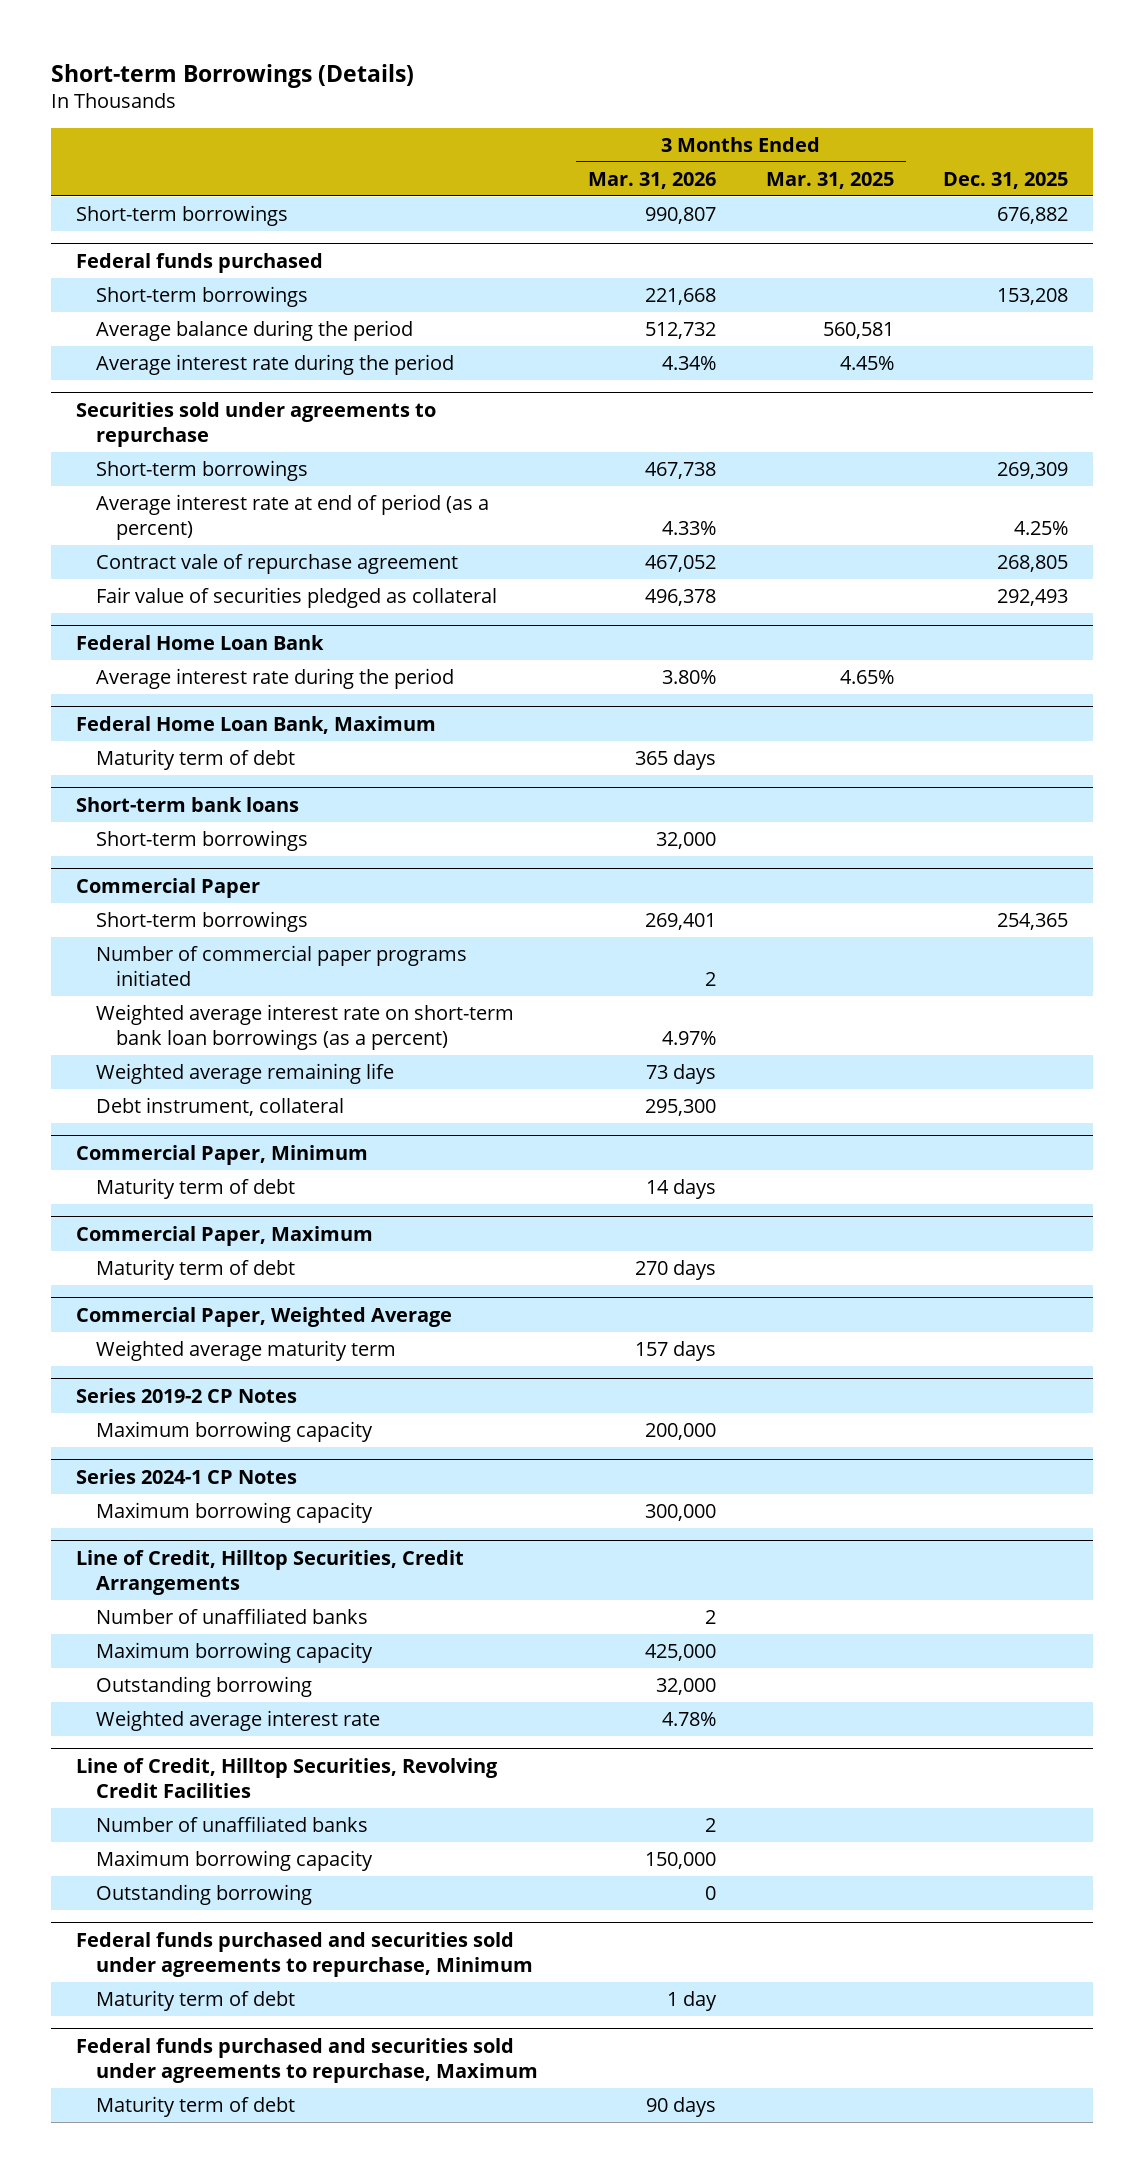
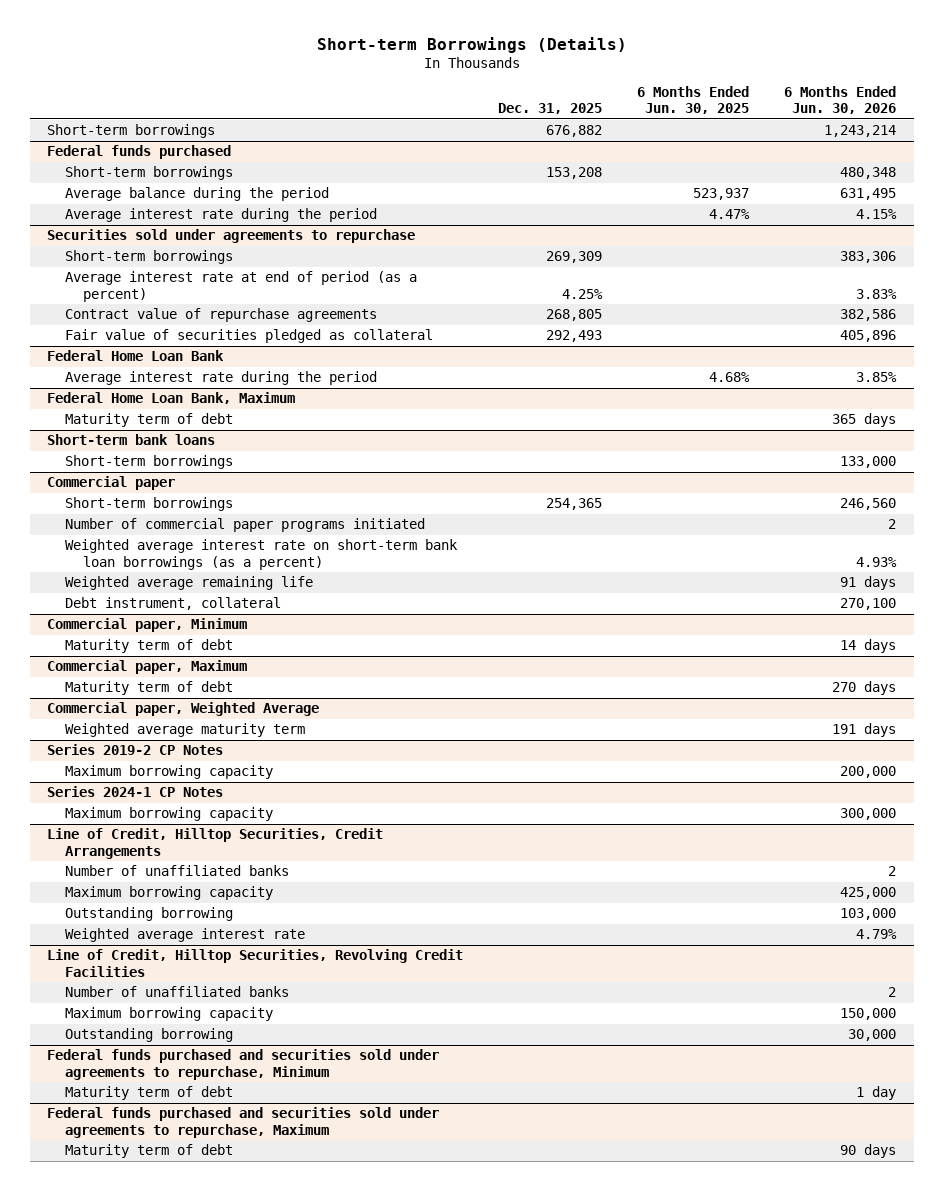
- | 3 Months Ended Mar. 31, 2026 | 3 Months Ended Mar. 31, 2025 | Dec. 31, 2025
+ | Dec. 31, 2025 | 6 Months Ended Jun. 30, 2025 | 6 Months Ended Jun. 30, 2026
@ Securities sold under agreements to repurchase
- Contract vale of repurchase agreement | 467,052 | | 268,805
+ Contract value of repurchase agreements | 268,805 | | 382,586
- Commercial Paper
+ Commercial paper
- Commercial Paper, Minimum
+ Commercial paper, Minimum
- Commercial Paper, Maximum
+ Commercial paper, Maximum
- Commercial Paper, Weighted Average
+ Commercial paper, Weighted Average

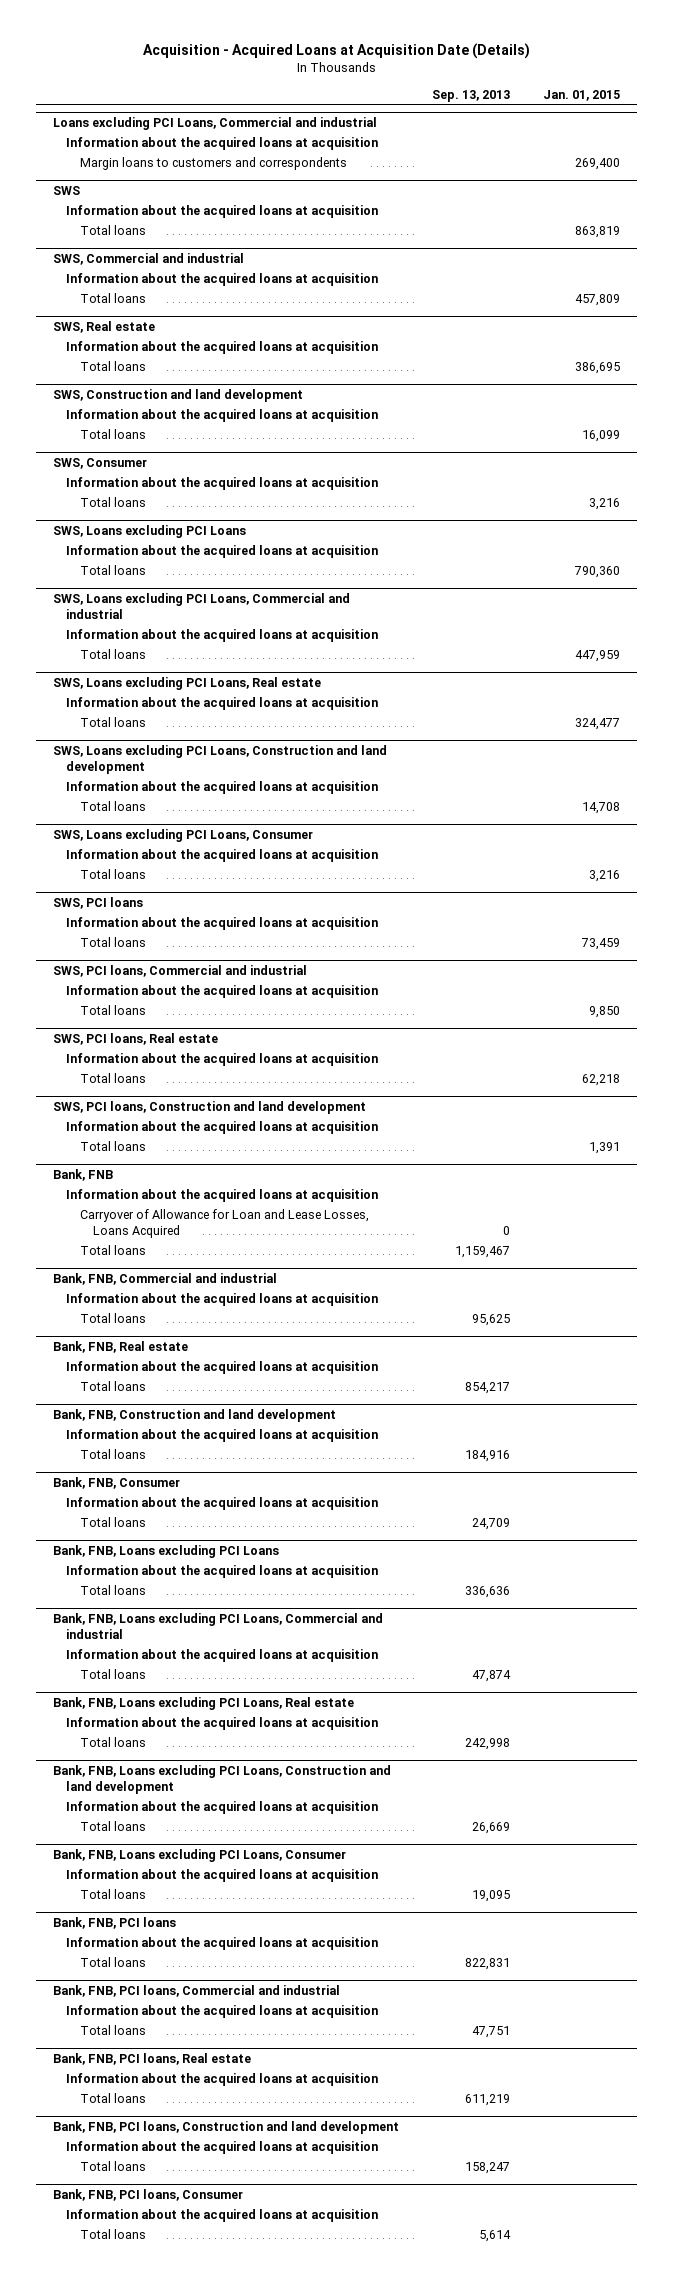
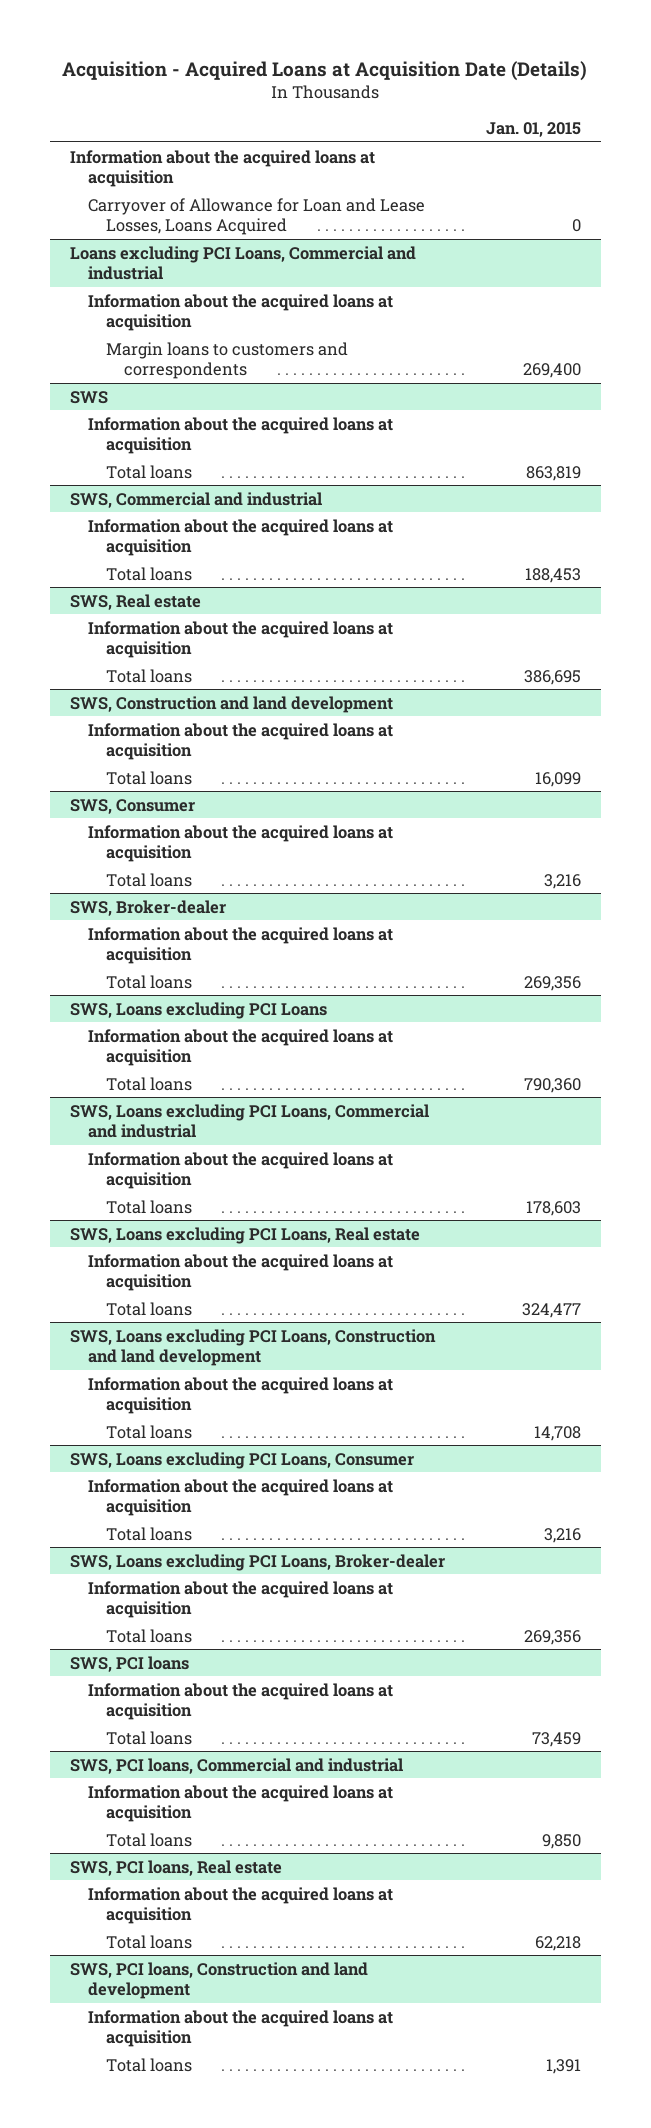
- | Sep. 13, 2013 | Jan. 01, 2015
+ | Jan. 01, 2015
+ Information about the acquired loans at acquisition
+ Carryover of Allowance for Loan and Lease Losses, Loans Acquired | 0
@ SWS, Commercial and industrial
- Total loans | | 457,809
+ Total loans | 188,453
+ SWS, Broker-dealer
+ Information about the acquired loans at acquisition
+ Total loans | 269,356
@ SWS, Loans excluding PCI Loans, Commercial and industrial
- Total loans | | 447,959
+ Total loans | 178,603
+ SWS, Loans excluding PCI Loans, Broker-dealer
+ Information about the acquired loans at acquisition
+ Total loans | 269,356
- Bank, FNB
- Information about the acquired loans at acquisition
- Carryover of Allowance for Loan and Lease Losses, Loans Acquired | 0 |
- Total loans | 1,159,467 |
- Bank, FNB, Commercial and industrial
- Information about the acquired loans at acquisition
- Total loans | 95,625 |
- Bank, FNB, Real estate
- Information about the acquired loans at acquisition
- Total loans | 854,217 |
- Bank, FNB, Construction and land development
- Information about the acquired loans at acquisition
- Total loans | 184,916 |
- Bank, FNB, Consumer
- Information about the acquired loans at acquisition
- Total loans | 24,709 |
- Bank, FNB, Loans excluding PCI Loans
- Information about the acquired loans at acquisition
- Total loans | 336,636 |
- Bank, FNB, Loans excluding PCI Loans, Commercial and industrial
- Information about the acquired loans at acquisition
- Total loans | 47,874 |
- Bank, FNB, Loans excluding PCI Loans, Real estate
- Information about the acquired loans at acquisition
- Total loans | 242,998 |
- Bank, FNB, Loans excluding PCI Loans, Construction and land development
- Information about the acquired loans at acquisition
- Total loans | 26,669 |
- Bank, FNB, Loans excluding PCI Loans, Consumer
- Information about the acquired loans at acquisition
- Total loans | 19,095 |
- Bank, FNB, PCI loans
- Information about the acquired loans at acquisition
- Total loans | 822,831 |
- Bank, FNB, PCI loans, Commercial and industrial
- Information about the acquired loans at acquisition
- Total loans | 47,751 |
- Bank, FNB, PCI loans, Real estate
- Information about the acquired loans at acquisition
- Total loans | 611,219 |
- Bank, FNB, PCI loans, Construction and land development
- Information about the acquired loans at acquisition
- Total loans | 158,247 |
- Bank, FNB, PCI loans, Consumer
- Information about the acquired loans at acquisition
- Total loans | 5,614 |

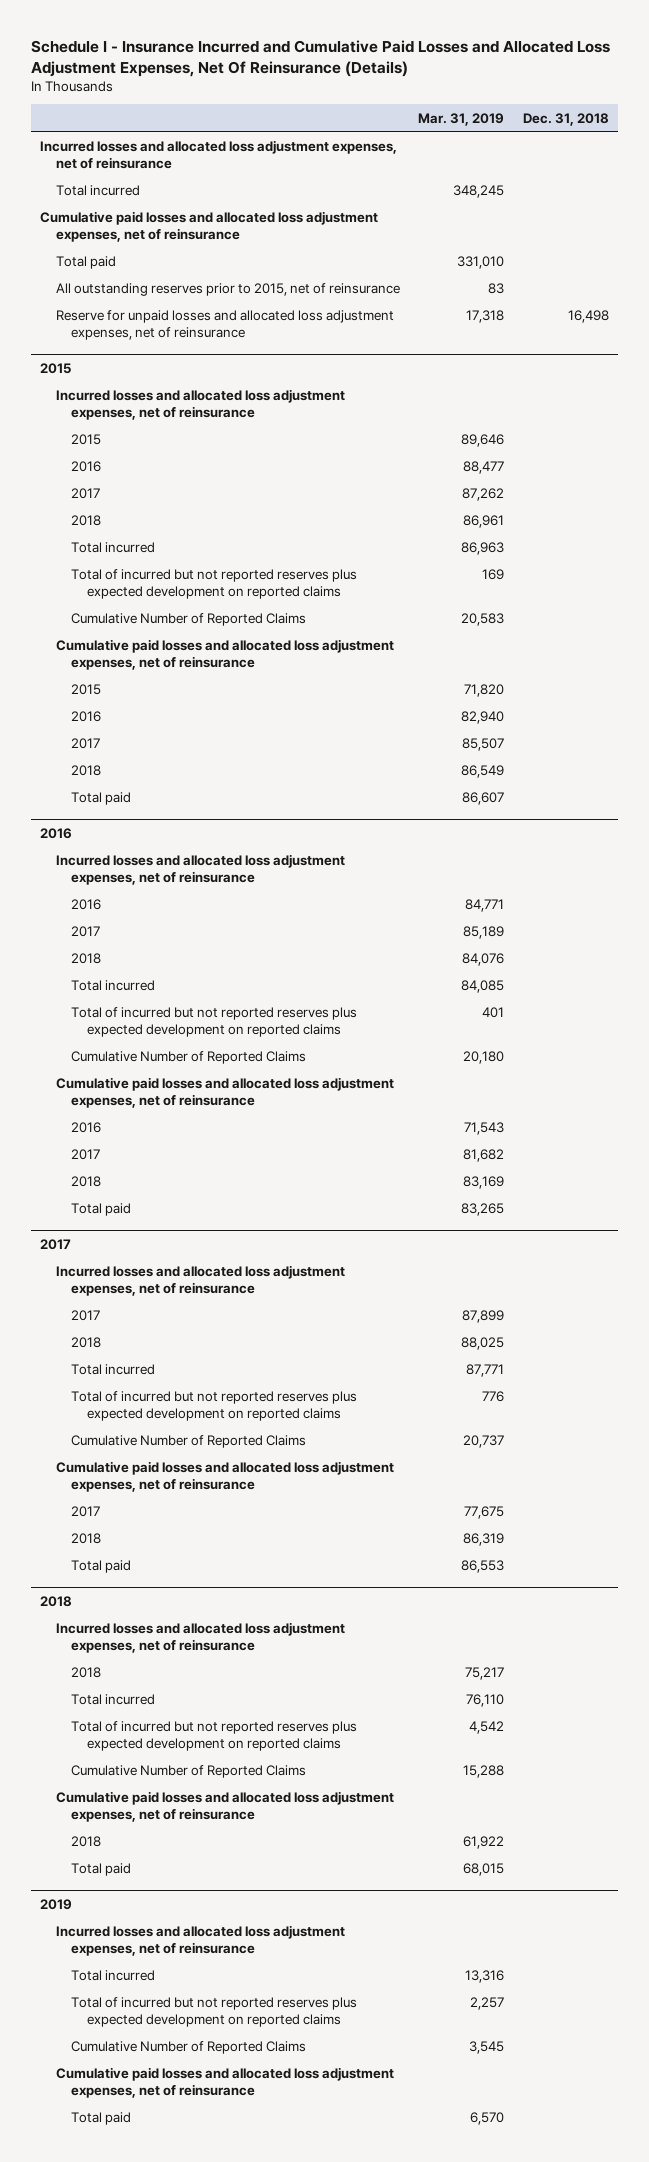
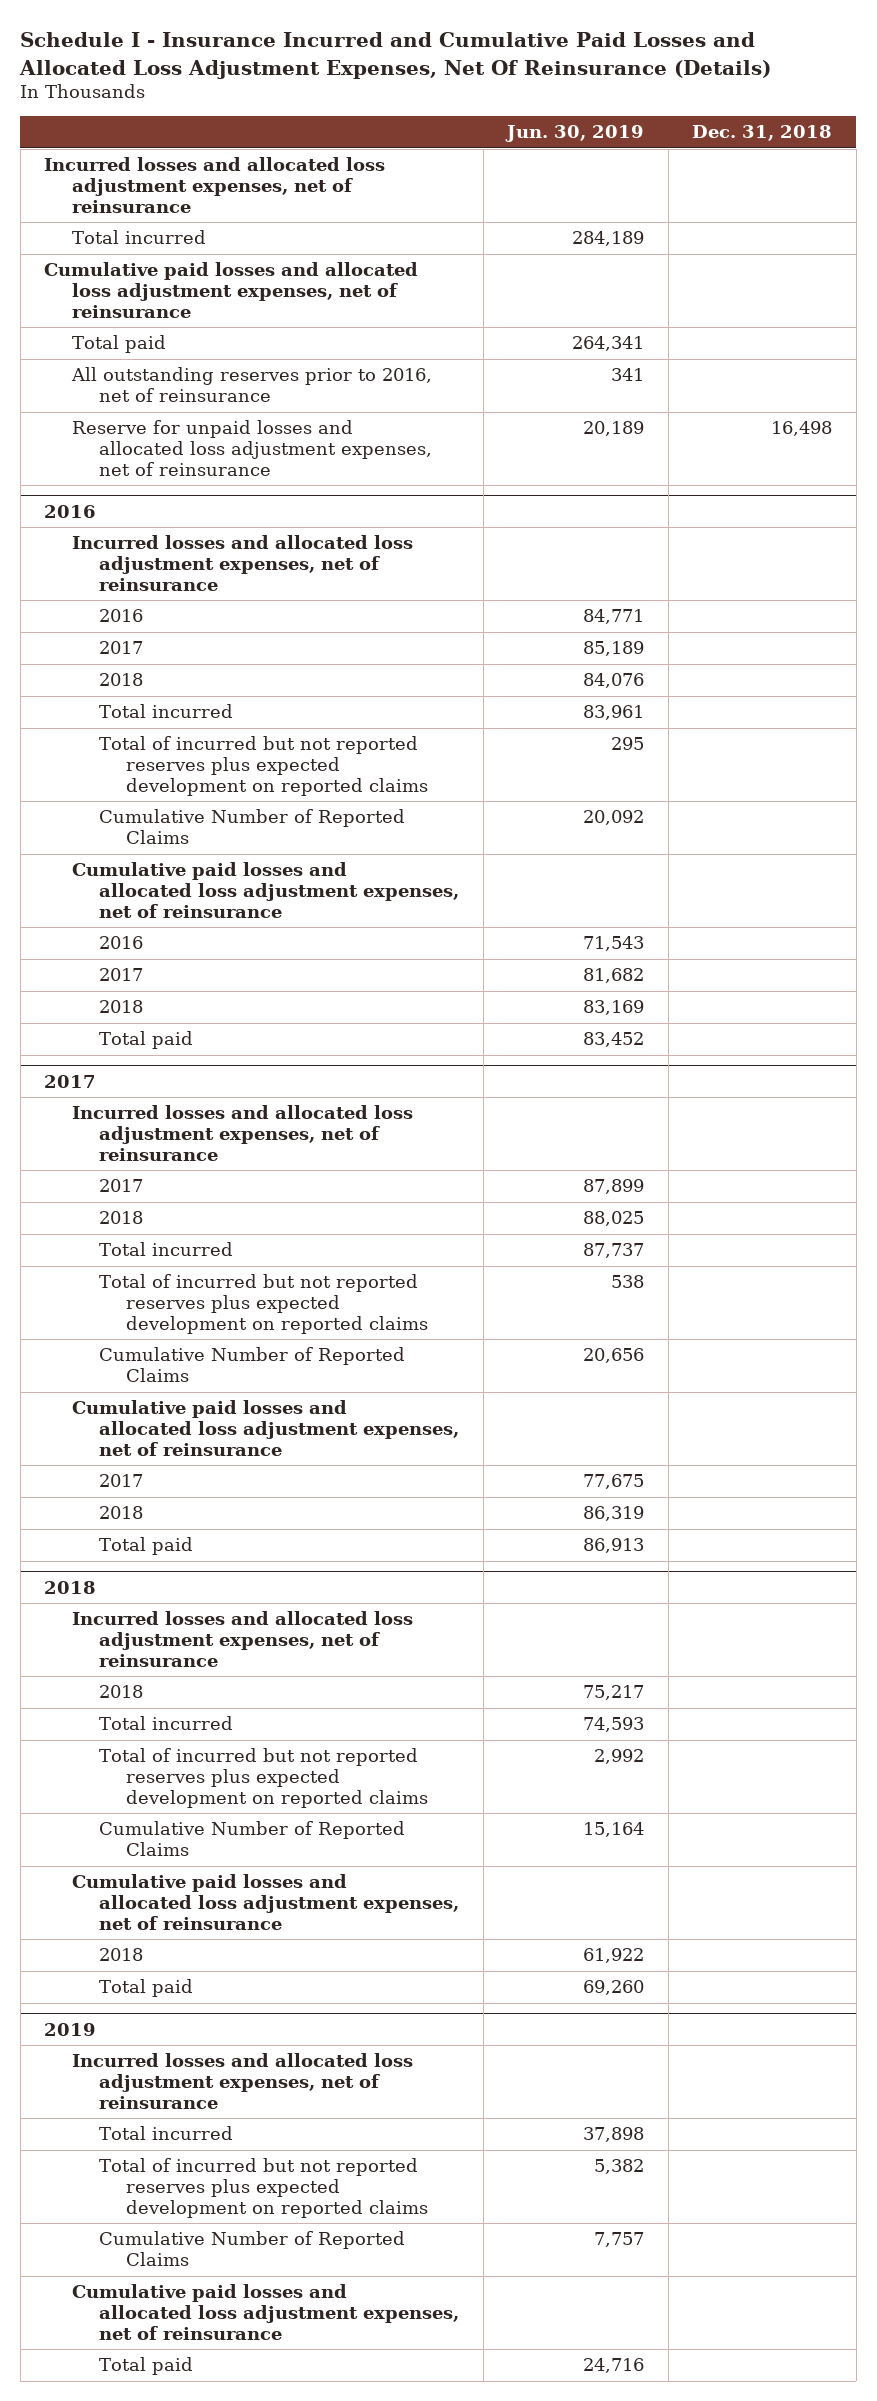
- | Mar. 31, 2019 | Dec. 31, 2018
+ | Jun. 30, 2019 | Dec. 31, 2018
- All outstanding reserves prior to 2015, net of reinsurance | 83 |
+ All outstanding reserves prior to 2016, net of reinsurance | 341 |
- 2015
- Incurred losses and allocated loss adjustment expenses, net of reinsurance
- 2015 | 89,646 |
- 2016 | 88,477 |
- 2017 | 87,262 |
- 2018 | 86,961 |
- Total incurred | 86,963 |
- Total of incurred but not reported reserves plus expected development on reported claims | 169 |
- Cumulative Number of Reported Claims | 20,583 |
- Cumulative paid losses and allocated loss adjustment expenses, net of reinsurance
- 2015 | 71,820 |
- 2016 | 82,940 |
- 2017 | 85,507 |
- 2018 | 86,549 |
- Total paid | 86,607 |

